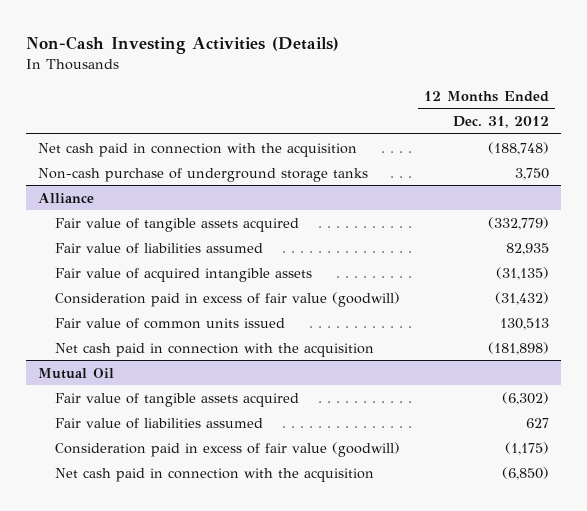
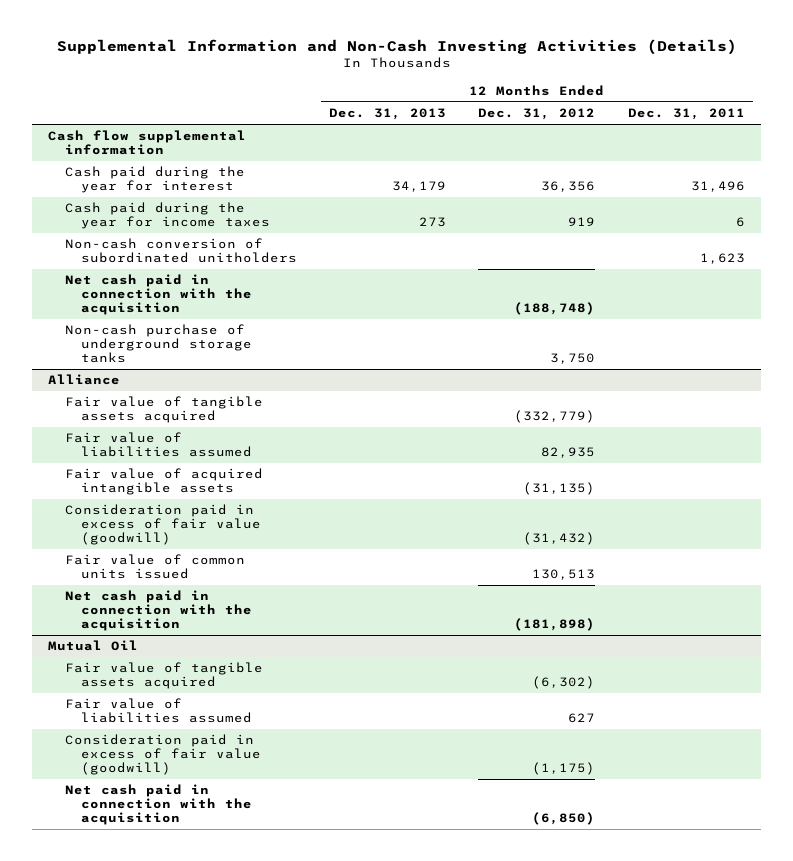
- Non-Cash Investing Activities (Details)
+ Supplemental Information and Non-Cash Investing Activities (Details)
- | 12 Months Ended Dec. 31, 2012
+ | 12 Months Ended Dec. 31, 2013 | 12 Months Ended Dec. 31, 2012 | 12 Months Ended Dec. 31, 2011
+ Cash flow supplemental information
+ Cash paid during the year for interest | 34,179 | 36,356 | 31,496
+ Cash paid during the year for income taxes | 273 | 919 | 6
+ Non-cash conversion of subordinated unitholders | | | 1,623

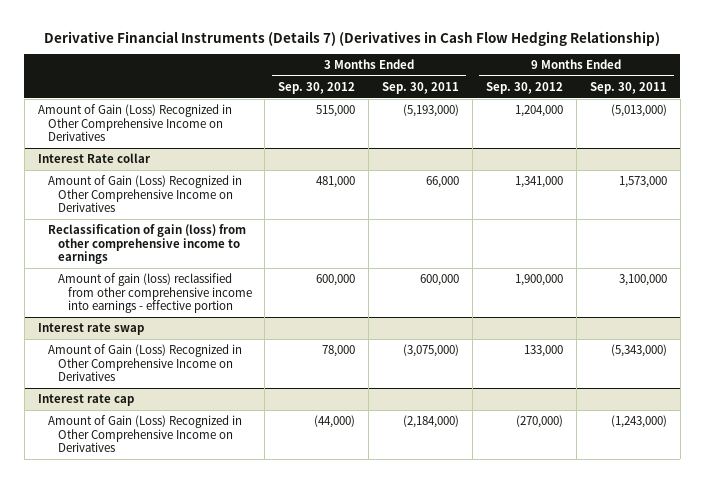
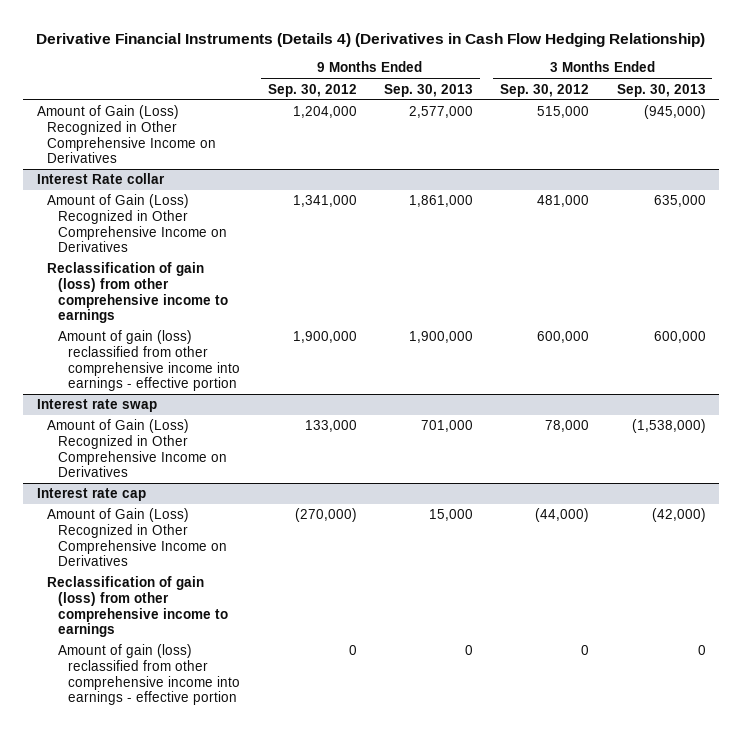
- Derivative Financial Instruments (Details 7) (Derivatives in Cash Flow Hedging Relationship)
+ Derivative Financial Instruments (Details 4) (Derivatives in Cash Flow Hedging Relationship)
- | 3 Months Ended Sep. 30, 2012 | 3 Months Ended Sep. 30, 2011 | 9 Months Ended Sep. 30, 2012 | 9 Months Ended Sep. 30, 2011
+ | 9 Months Ended Sep. 30, 2012 | 9 Months Ended Sep. 30, 2013 | 3 Months Ended Sep. 30, 2012 | 3 Months Ended Sep. 30, 2013
@ Interest rate cap
+ Reclassification of gain (loss) from other comprehensive income to earnings
+ Amount of gain (loss) reclassified from other comprehensive income into earnings - effective portion | 0 | 0 | 0 | 0

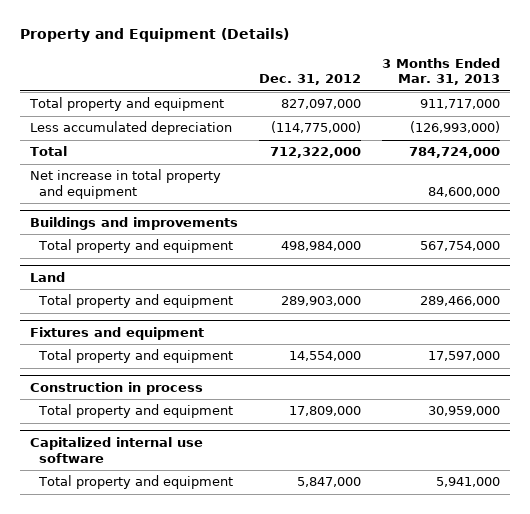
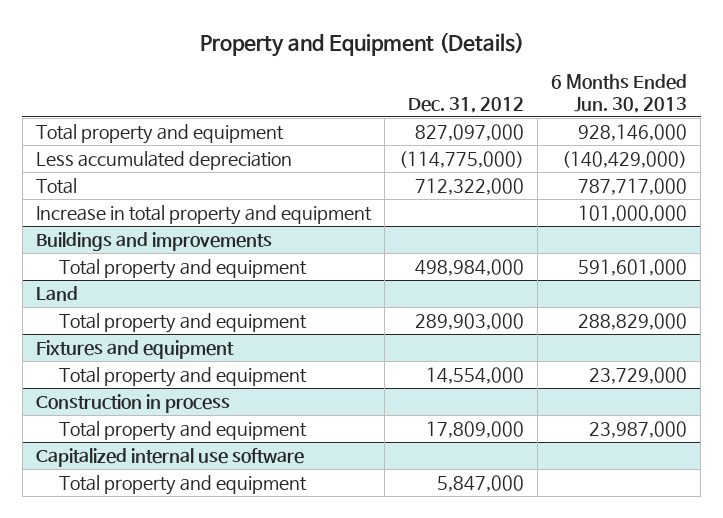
- | Dec. 31, 2012 | 3 Months Ended Mar. 31, 2013
+ | Dec. 31, 2012 | 6 Months Ended Jun. 30, 2013
- Net increase in total property and equipment | | 84,600,000
+ Increase in total property and equipment | | 101,000,000

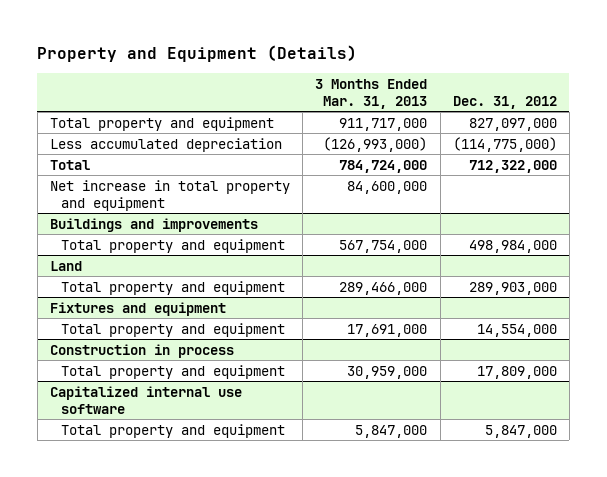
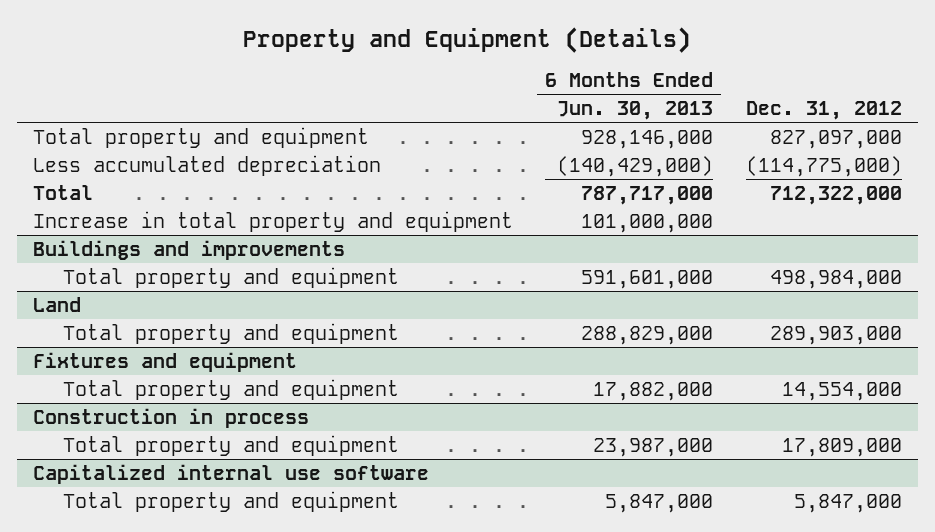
- | 3 Months Ended Mar. 31, 2013 | Dec. 31, 2012
+ | 6 Months Ended Jun. 30, 2013 | Dec. 31, 2012
- Net increase in total property and equipment | 84,600,000 |
+ Increase in total property and equipment | 101,000,000 |

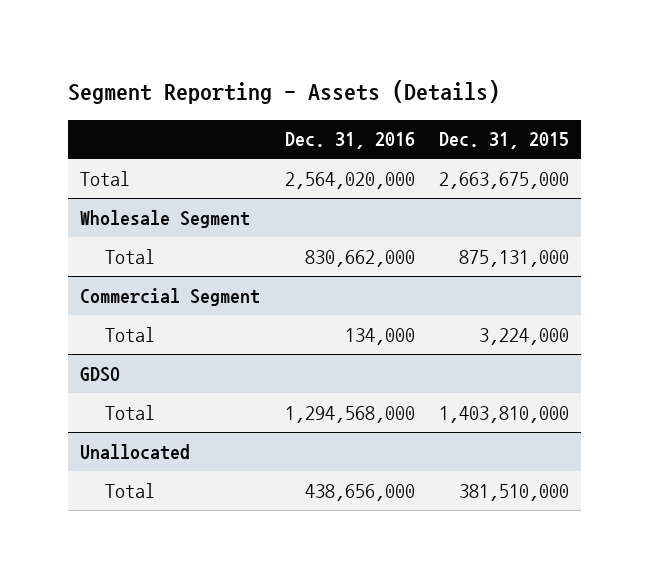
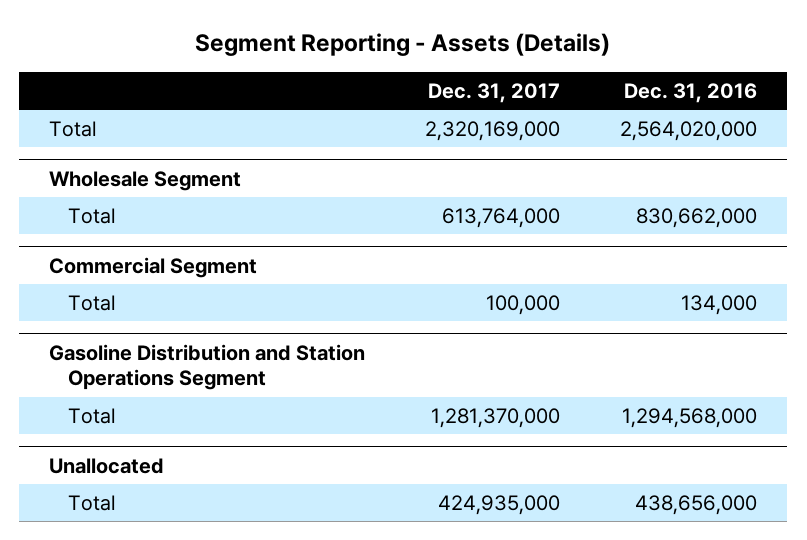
- | Dec. 31, 2016 | Dec. 31, 2015
+ | Dec. 31, 2017 | Dec. 31, 2016
- GDSO
+ Gasoline Distribution and Station Operations Segment

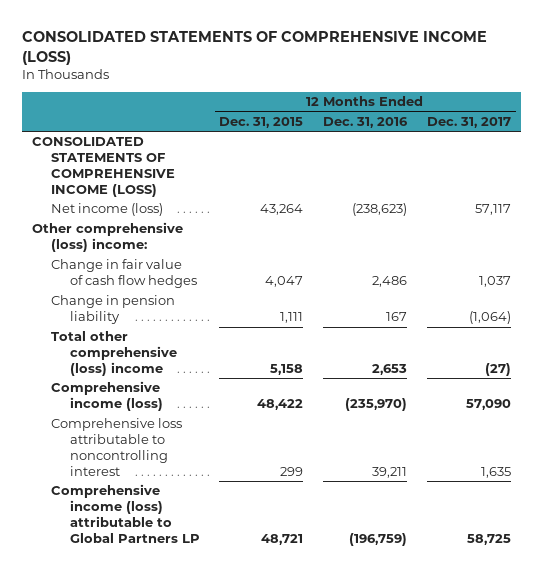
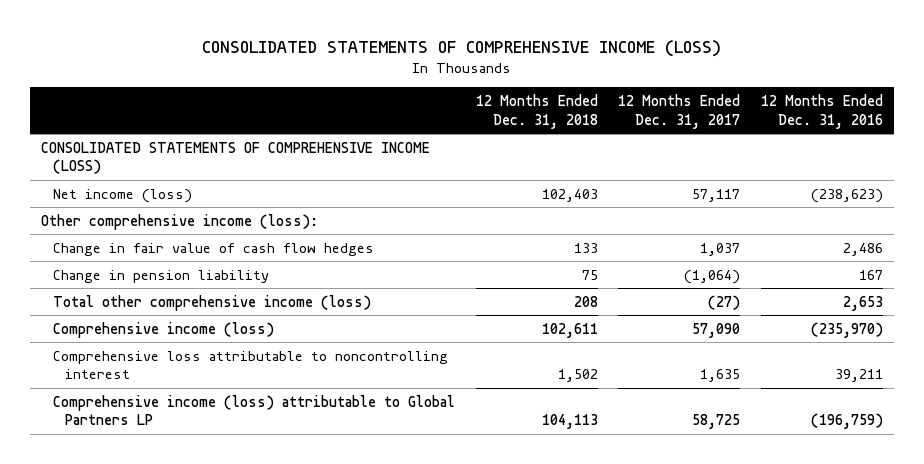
- | 12 Months Ended Dec. 31, 2015 | 12 Months Ended Dec. 31, 2016 | 12 Months Ended Dec. 31, 2017
+ | 12 Months Ended Dec. 31, 2018 | 12 Months Ended Dec. 31, 2017 | 12 Months Ended Dec. 31, 2016
- Other comprehensive (loss) income:
+ Other comprehensive income (loss):
- Total other comprehensive (loss) income | 5,158 | 2,653 | (27)
+ Total other comprehensive income (loss) | 208 | (27) | 2,653

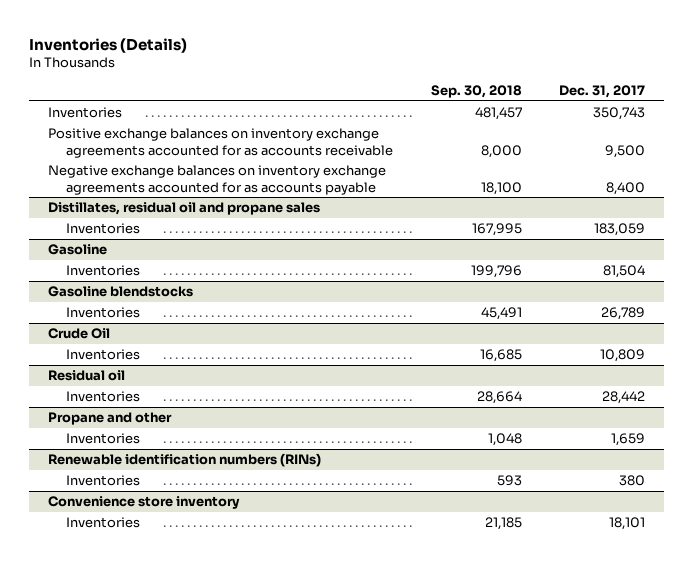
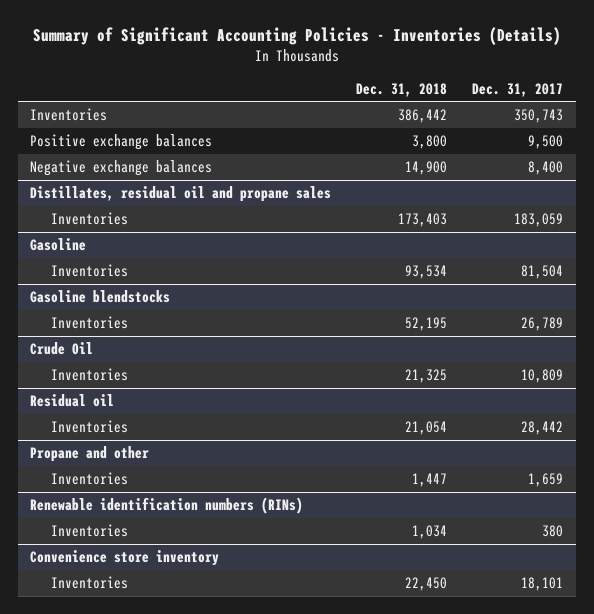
- Inventories (Details)
+ Summary of Significant Accounting Policies - Inventories (Details)
- | Sep. 30, 2018 | Dec. 31, 2017
+ | Dec. 31, 2018 | Dec. 31, 2017
- Positive exchange balances on inventory exchange agreements accounted for as accounts receivable | 8,000 | 9,500
- Negative exchange balances on inventory exchange agreements accounted for as accounts payable | 18,100 | 8,400
+ Positive exchange balances | 3,800 | 9,500
+ Negative exchange balances | 14,900 | 8,400

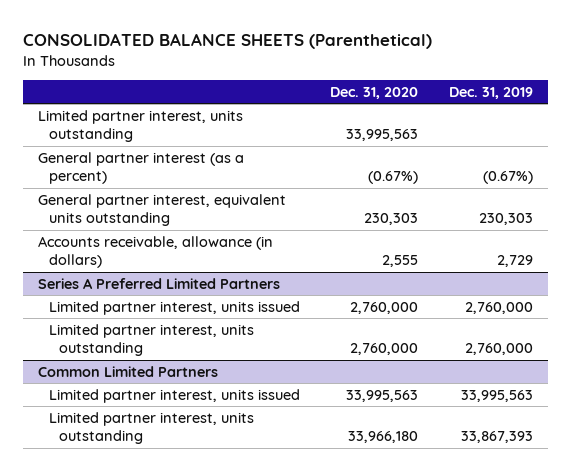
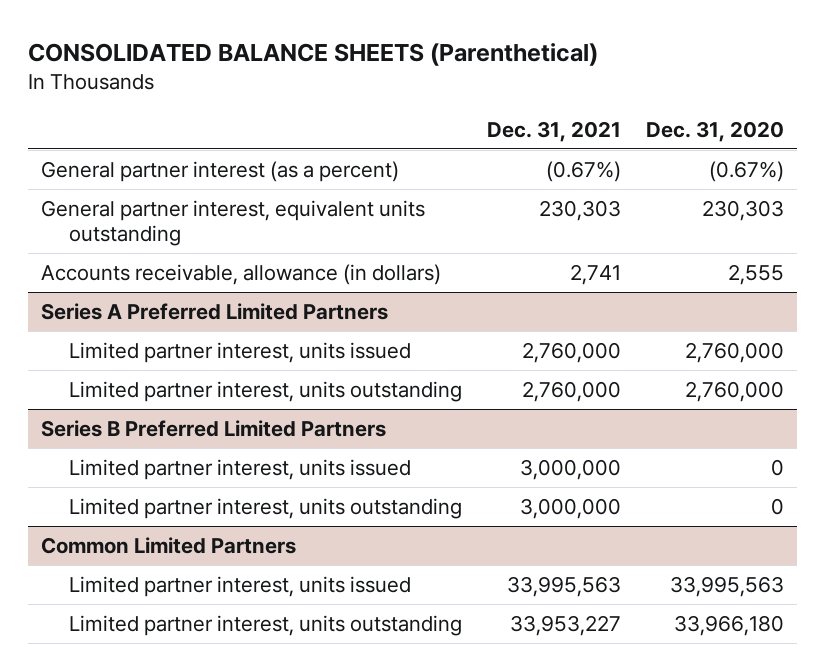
- | Dec. 31, 2020 | Dec. 31, 2019
+ | Dec. 31, 2021 | Dec. 31, 2020
- Limited partner interest, units outstanding | 33,995,563 |
+ Series B Preferred Limited Partners
+ Limited partner interest, units issued | 3,000,000 | 0
+ Limited partner interest, units outstanding | 3,000,000 | 0

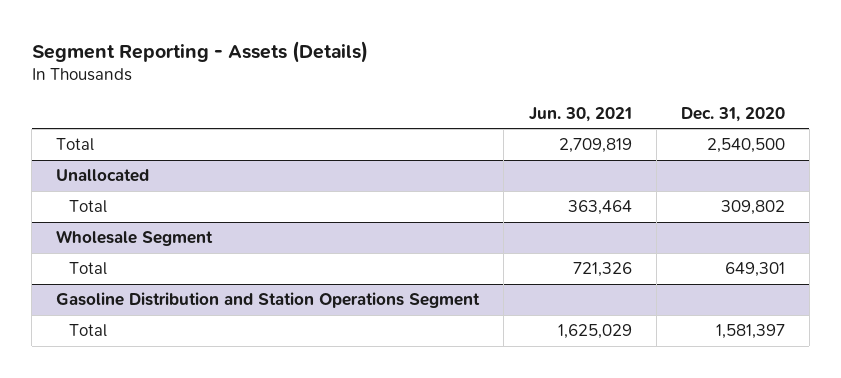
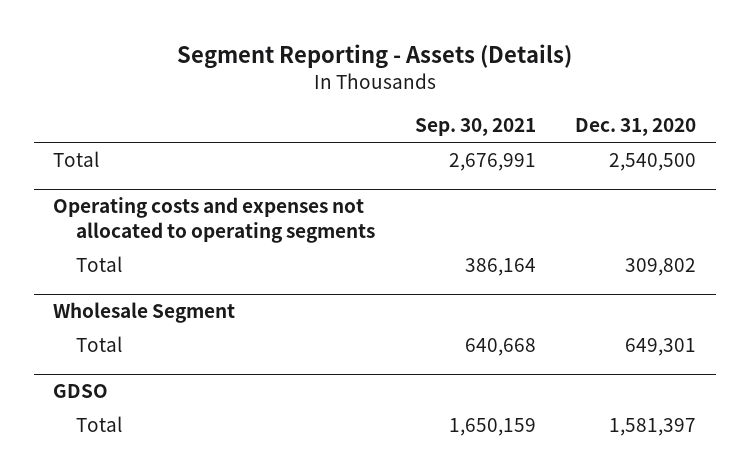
- | Jun. 30, 2021 | Dec. 31, 2020
+ | Sep. 30, 2021 | Dec. 31, 2020
- Unallocated
+ Operating costs and expenses not allocated to operating segments
- Gasoline Distribution and Station Operations Segment
+ GDSO

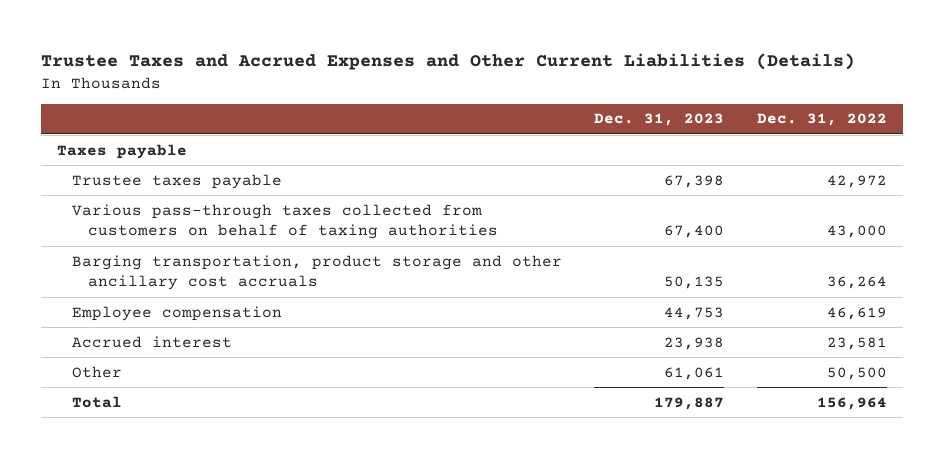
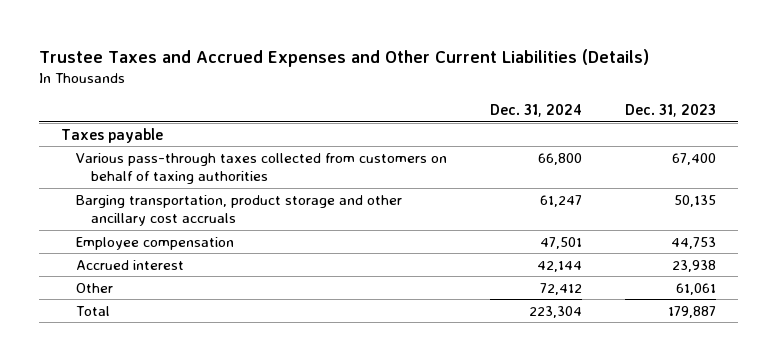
- | Dec. 31, 2023 | Dec. 31, 2022
+ | Dec. 31, 2024 | Dec. 31, 2023
- Trustee taxes payable | 67,398 | 42,972

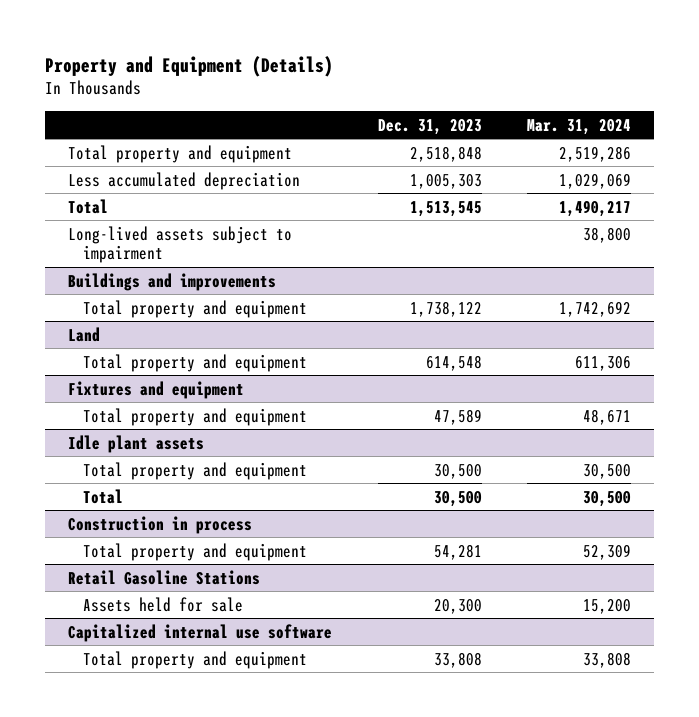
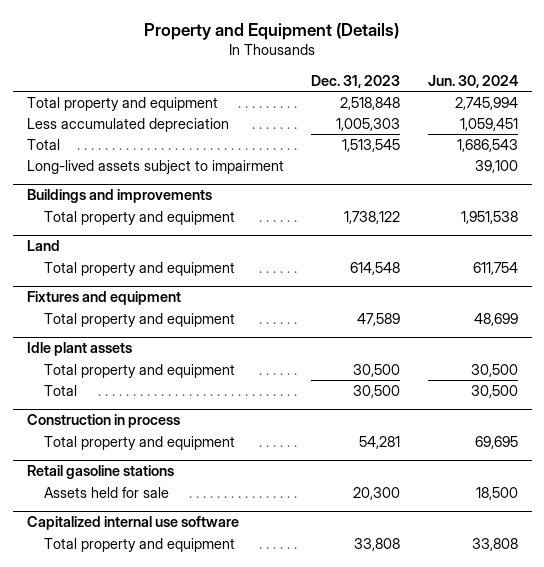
- | Dec. 31, 2023 | Mar. 31, 2024
+ | Dec. 31, 2023 | Jun. 30, 2024
- Retail Gasoline Stations
+ Retail gasoline stations

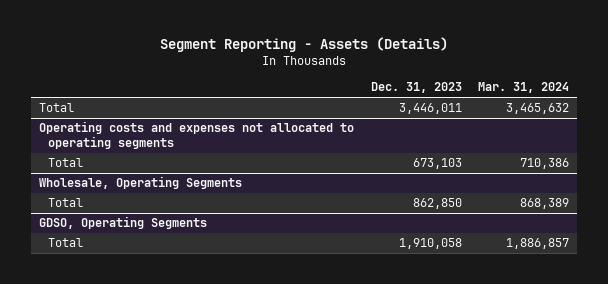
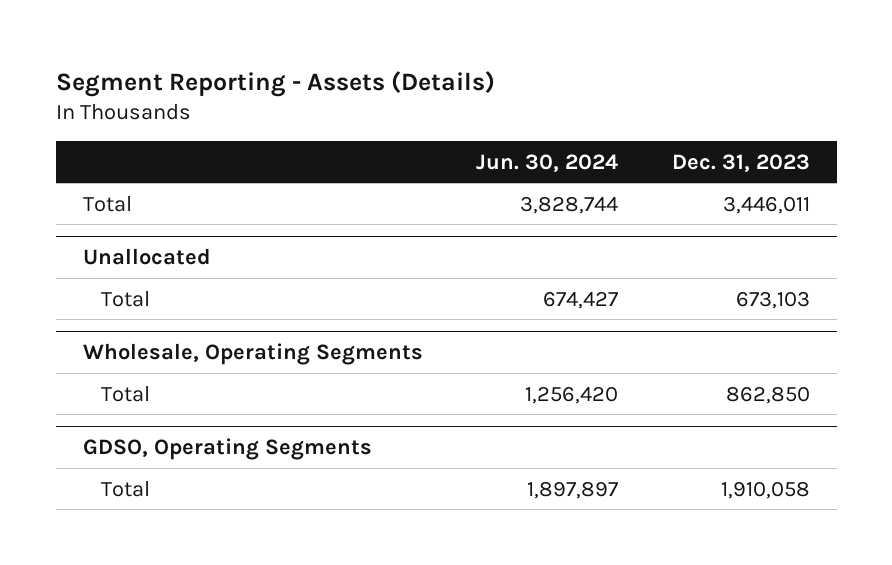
- | Dec. 31, 2023 | Mar. 31, 2024
+ | Jun. 30, 2024 | Dec. 31, 2023
- Operating costs and expenses not allocated to operating segments
+ Unallocated

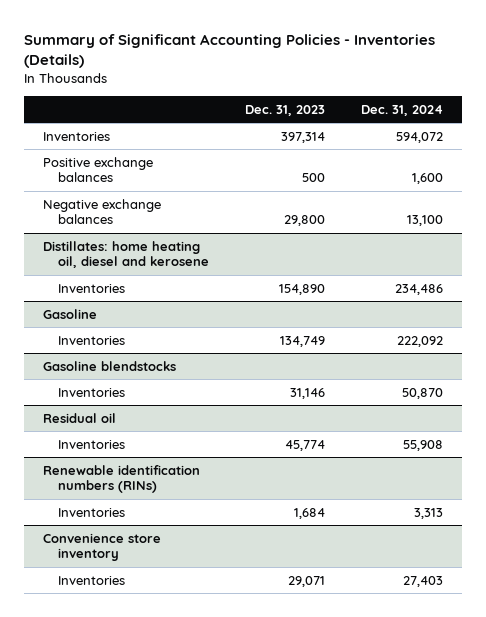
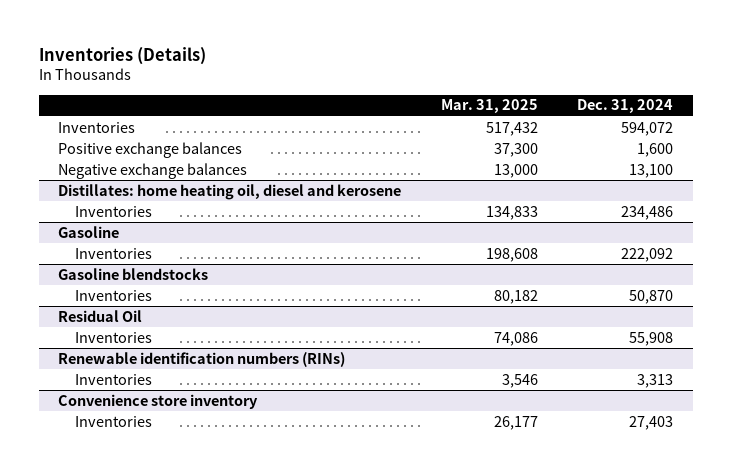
- Summary of Significant Accounting Policies - Inventories (Details)
+ Inventories (Details)
- | Dec. 31, 2023 | Dec. 31, 2024
+ | Mar. 31, 2025 | Dec. 31, 2024
- Residual oil
+ Residual Oil

